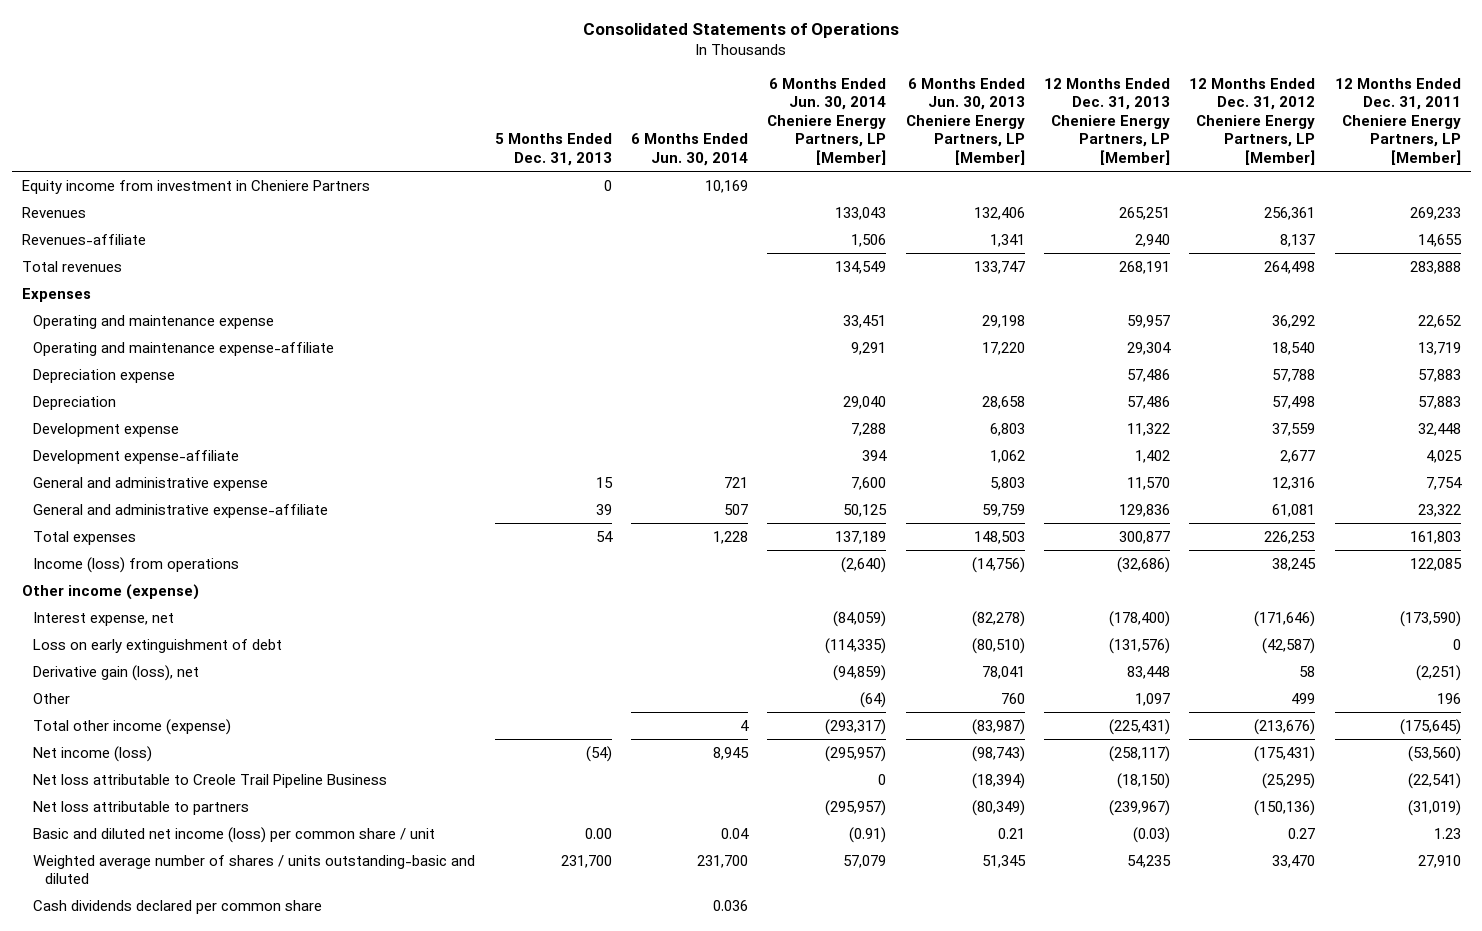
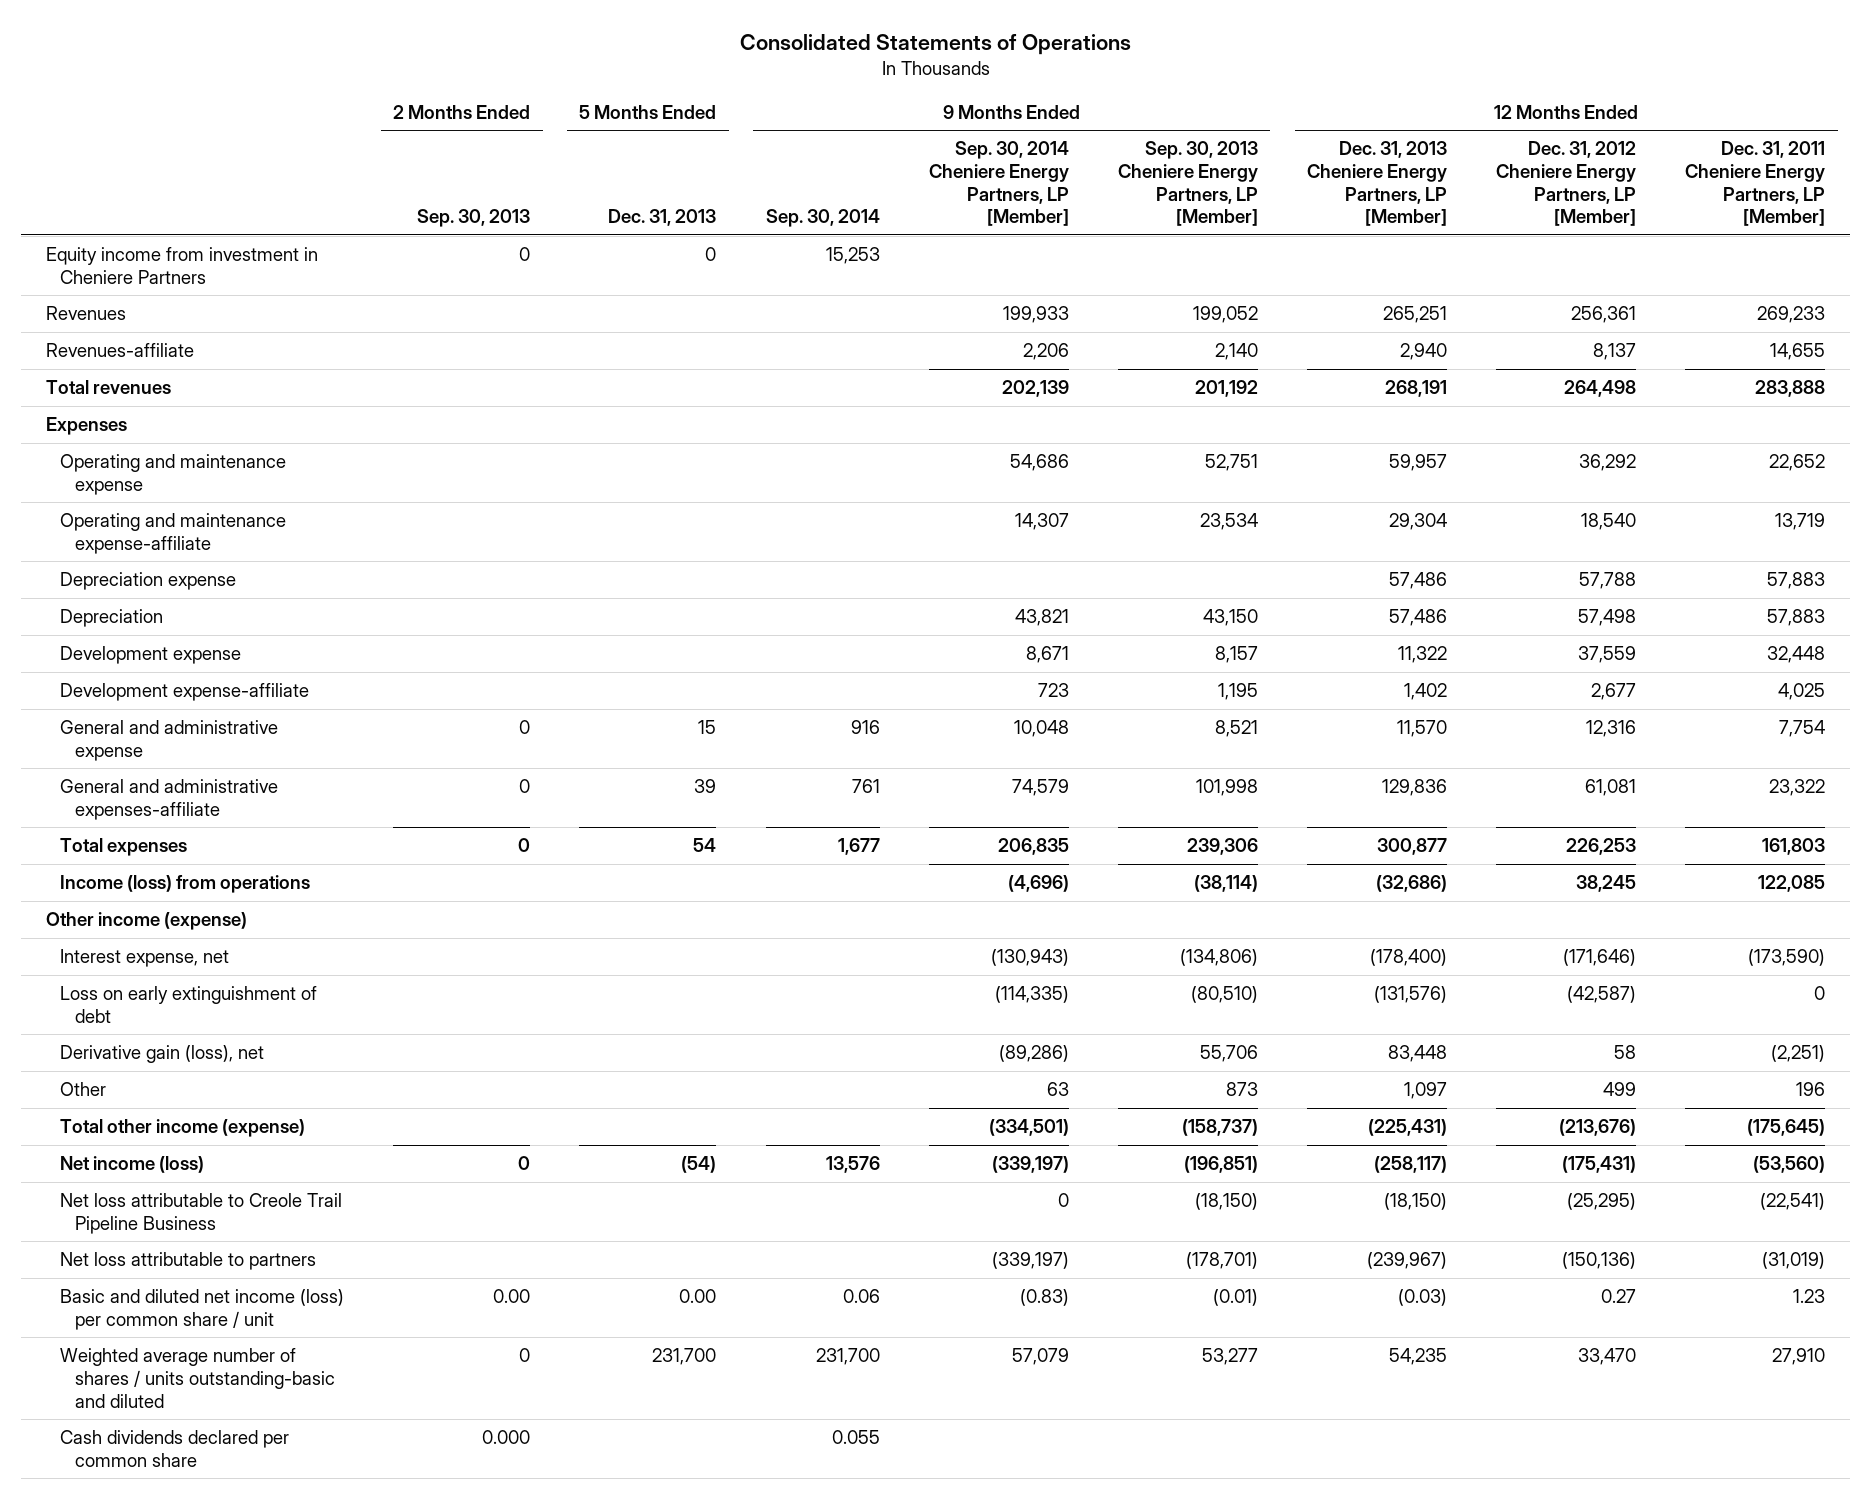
- | 5 Months Ended Dec. 31, 2013 | 6 Months Ended Jun. 30, 2014 | 6 Months Ended Jun. 30, 2014 Cheniere Energy Partners, LP [Member] | 6 Months Ended Jun. 30, 2013 Cheniere Energy Partners, LP [Member] | 12 Months Ended Dec. 31, 2013 Cheniere Energy Partners, LP [Member] | 12 Months Ended Dec. 31, 2012 Cheniere Energy Partners, LP [Member] | 12 Months Ended Dec. 31, 2011 Cheniere Energy Partners, LP [Member]
+ | 2 Months Ended Sep. 30, 2013 | 5 Months Ended Dec. 31, 2013 | 9 Months Ended Sep. 30, 2014 | 9 Months Ended Sep. 30, 2014 Cheniere Energy Partners, LP [Member] | 9 Months Ended Sep. 30, 2013 Cheniere Energy Partners, LP [Member] | 12 Months Ended Dec. 31, 2013 Cheniere Energy Partners, LP [Member] | 12 Months Ended Dec. 31, 2012 Cheniere Energy Partners, LP [Member] | 12 Months Ended Dec. 31, 2011 Cheniere Energy Partners, LP [Member]
- General and administrative expense-affiliate | 39 | 507 | 50,125 | 59,759 | 129,836 | 61,081 | 23,322
+ General and administrative expenses-affiliate | 0 | 39 | 761 | 74,579 | 101,998 | 129,836 | 61,081 | 23,322

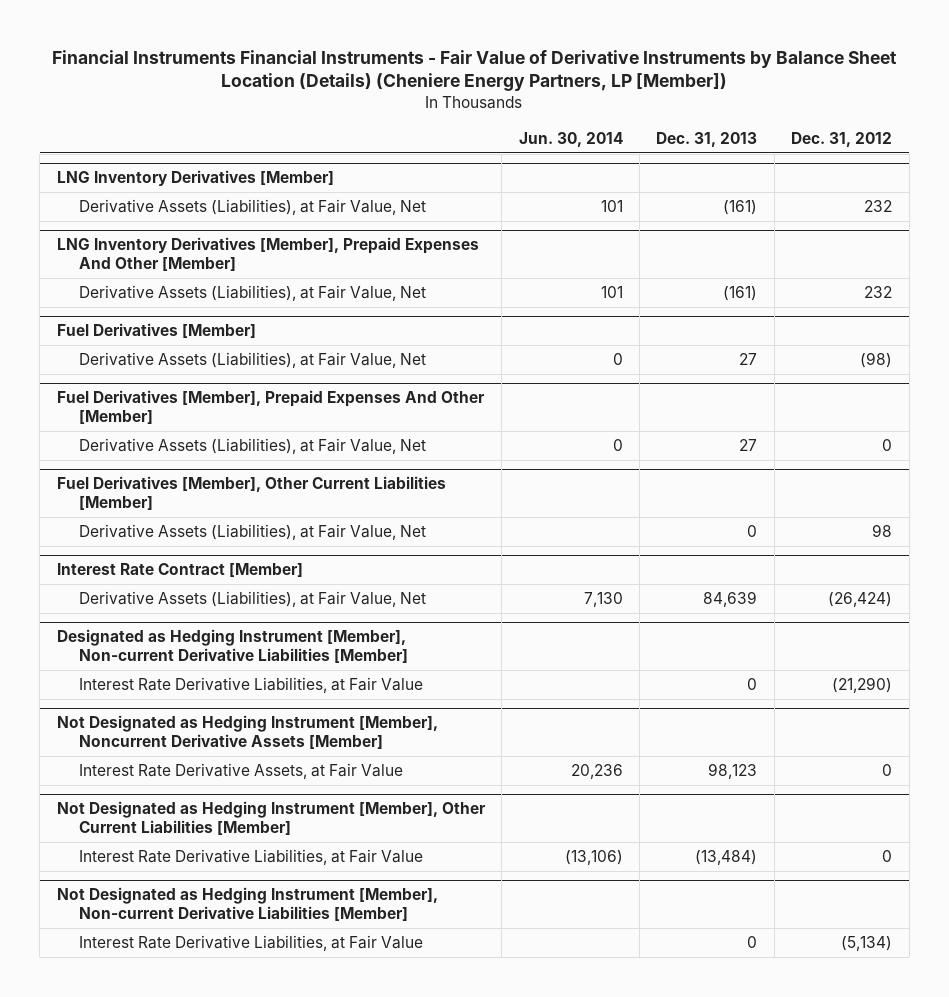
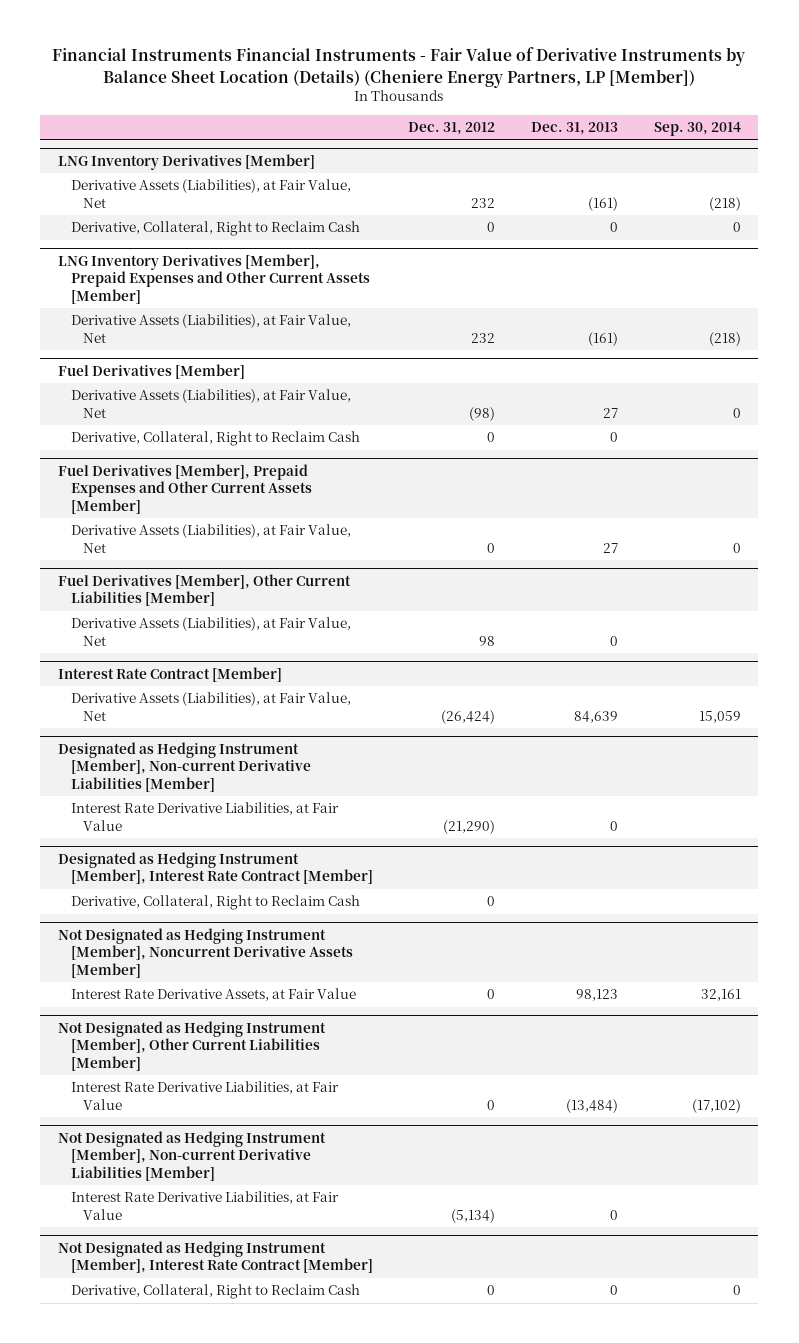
- | Jun. 30, 2014 | Dec. 31, 2013 | Dec. 31, 2012
+ | Dec. 31, 2012 | Dec. 31, 2013 | Sep. 30, 2014
- LNG Inventory Derivatives [Member], Prepaid Expenses And Other [Member]
@ LNG Inventory Derivatives [Member]
+ Derivative, Collateral, Right to Reclaim Cash | 0 | 0 | 0
+ LNG Inventory Derivatives [Member], Prepaid Expenses and Other Current Assets [Member]
- Fuel Derivatives [Member], Prepaid Expenses And Other [Member]
@ Fuel Derivatives [Member]
+ Derivative, Collateral, Right to Reclaim Cash | 0 | 0 |
+ Fuel Derivatives [Member], Prepaid Expenses and Other Current Assets [Member]
+ Designated as Hedging Instrument [Member], Interest Rate Contract [Member]
+ Derivative, Collateral, Right to Reclaim Cash | 0 | |
+ Not Designated as Hedging Instrument [Member], Interest Rate Contract [Member]
+ Derivative, Collateral, Right to Reclaim Cash | 0 | 0 | 0

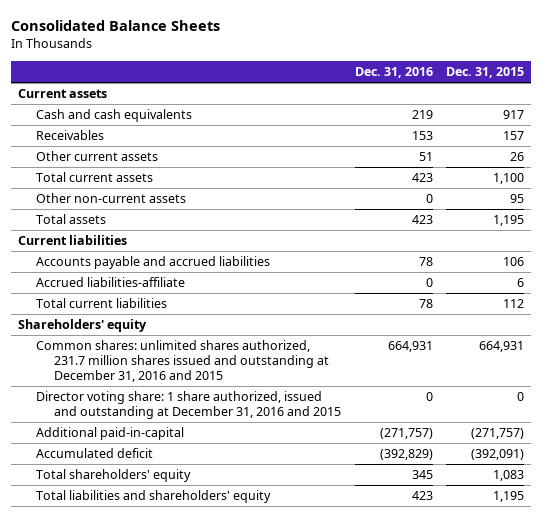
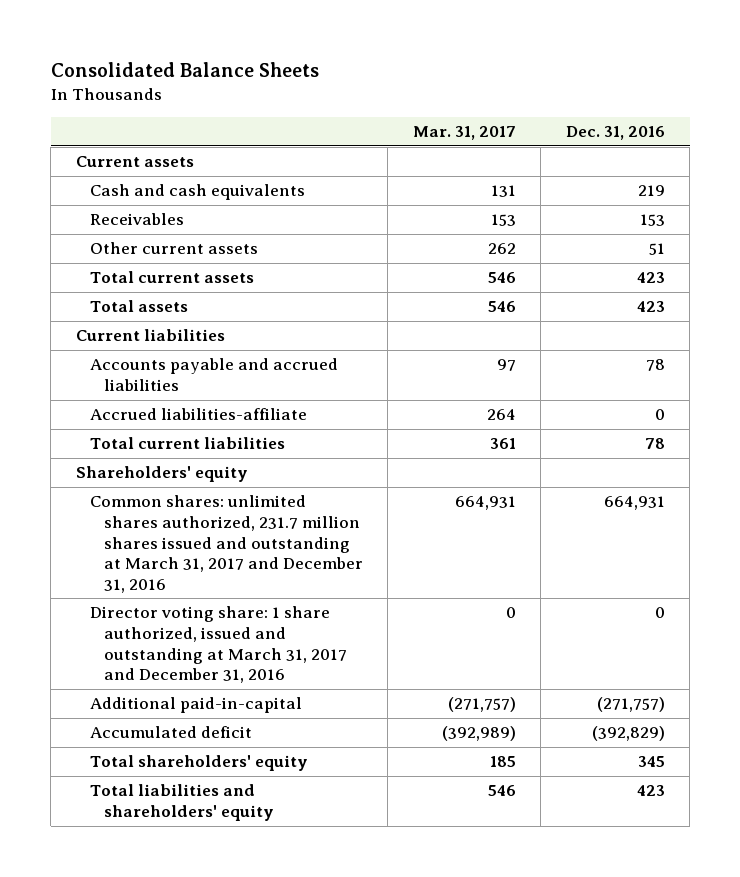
- | Dec. 31, 2016 | Dec. 31, 2015
+ | Mar. 31, 2017 | Dec. 31, 2016
- Other non-current assets | 0 | 95
- Common shares: unlimited shares authorized, 231.7 million shares issued and outstanding at December 31, 2016 and 2015 | 664,931 | 664,931
- Director voting share: 1 share authorized, issued and outstanding at December 31, 2016 and 2015 | 0 | 0
+ Common shares: unlimited shares authorized, 231.7 million shares issued and outstanding at March 31, 2017 and December 31, 2016 | 664,931 | 664,931
+ Director voting share: 1 share authorized, issued and outstanding at March 31, 2017 and December 31, 2016 | 0 | 0

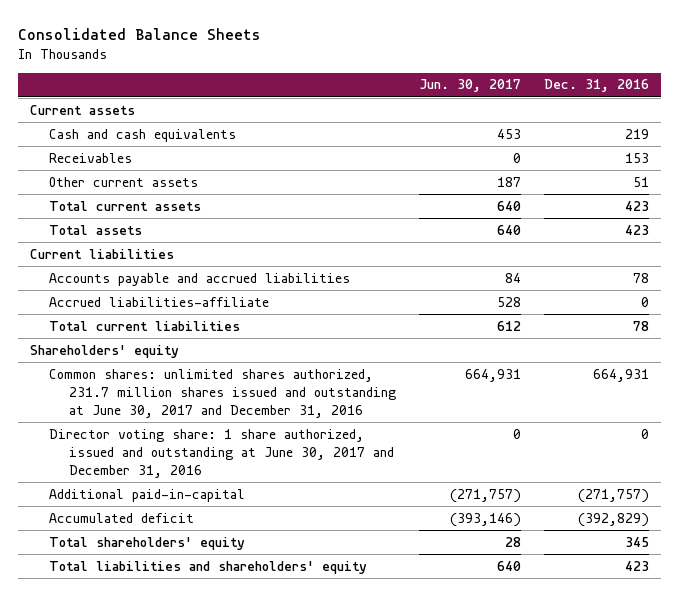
- | Mar. 31, 2017 | Dec. 31, 2016
+ | Jun. 30, 2017 | Dec. 31, 2016
- Common shares: unlimited shares authorized, 231.7 million shares issued and outstanding at March 31, 2017 and December 31, 2016 | 664,931 | 664,931
- Director voting share: 1 share authorized, issued and outstanding at March 31, 2017 and December 31, 2016 | 0 | 0
+ Common shares: unlimited shares authorized, 231.7 million shares issued and outstanding at June 30, 2017 and December 31, 2016 | 664,931 | 664,931
+ Director voting share: 1 share authorized, issued and outstanding at June 30, 2017 and December 31, 2016 | 0 | 0

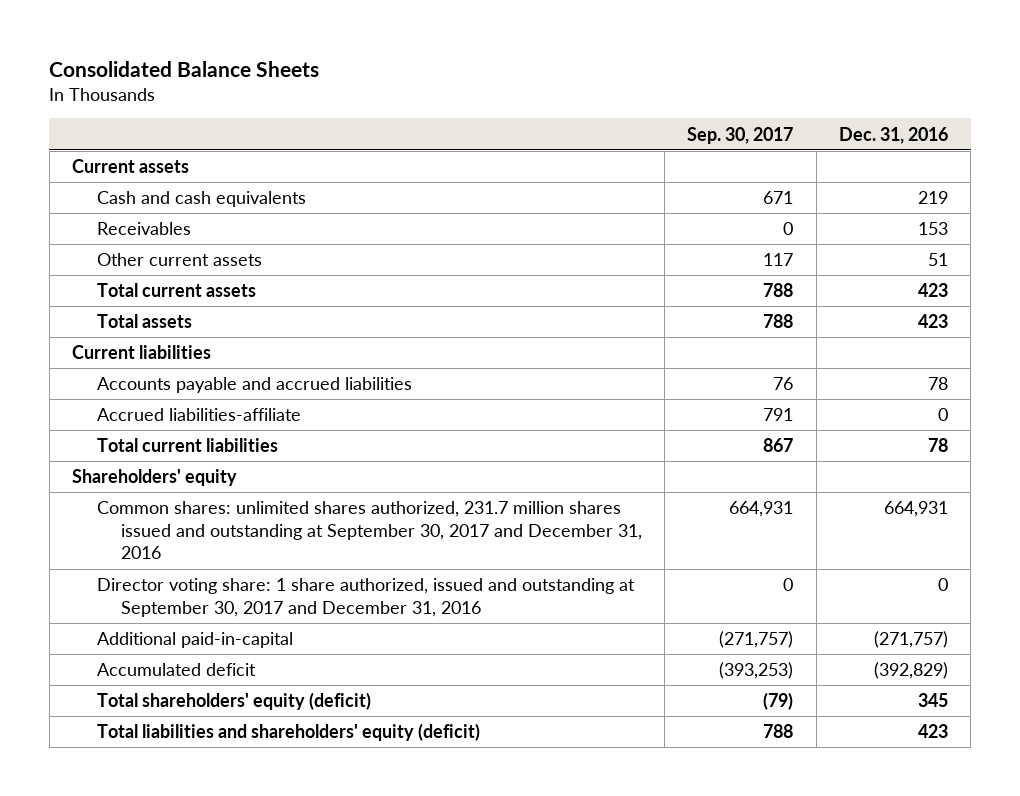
- | Jun. 30, 2017 | Dec. 31, 2016
+ | Sep. 30, 2017 | Dec. 31, 2016
- Common shares: unlimited shares authorized, 231.7 million shares issued and outstanding at June 30, 2017 and December 31, 2016 | 664,931 | 664,931
- Director voting share: 1 share authorized, issued and outstanding at June 30, 2017 and December 31, 2016 | 0 | 0
+ Common shares: unlimited shares authorized, 231.7 million shares issued and outstanding at September 30, 2017 and December 31, 2016 | 664,931 | 664,931
+ Director voting share: 1 share authorized, issued and outstanding at September 30, 2017 and December 31, 2016 | 0 | 0
- Total shareholders' equity | 28 | 345
- Total liabilities and shareholders' equity | 640 | 423
+ Total shareholders' equity (deficit) | (79) | 345
+ Total liabilities and shareholders' equity (deficit) | 788 | 423

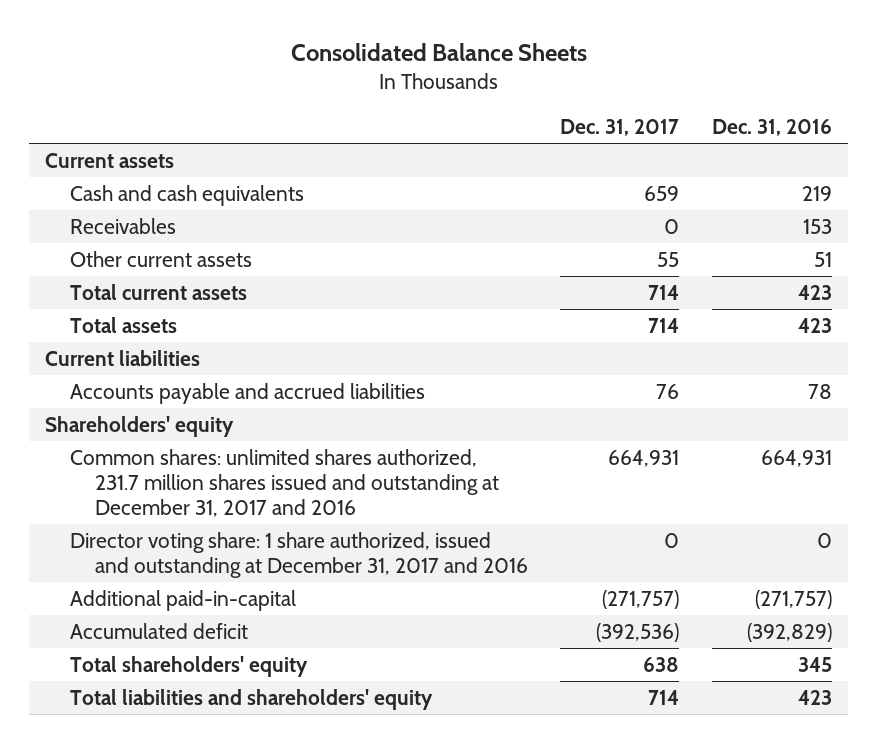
- | Sep. 30, 2017 | Dec. 31, 2016
+ | Dec. 31, 2017 | Dec. 31, 2016
- Accrued liabilities-affiliate | 791 | 0
- Total current liabilities | 867 | 78
- Common shares: unlimited shares authorized, 231.7 million shares issued and outstanding at September 30, 2017 and December 31, 2016 | 664,931 | 664,931
- Director voting share: 1 share authorized, issued and outstanding at September 30, 2017 and December 31, 2016 | 0 | 0
+ Common shares: unlimited shares authorized, 231.7 million shares issued and outstanding at December 31, 2017 and 2016 | 664,931 | 664,931
+ Director voting share: 1 share authorized, issued and outstanding at December 31, 2017 and 2016 | 0 | 0
- Total shareholders' equity (deficit) | (79) | 345
- Total liabilities and shareholders' equity (deficit) | 788 | 423
+ Total shareholders' equity | 638 | 345
+ Total liabilities and shareholders' equity | 714 | 423

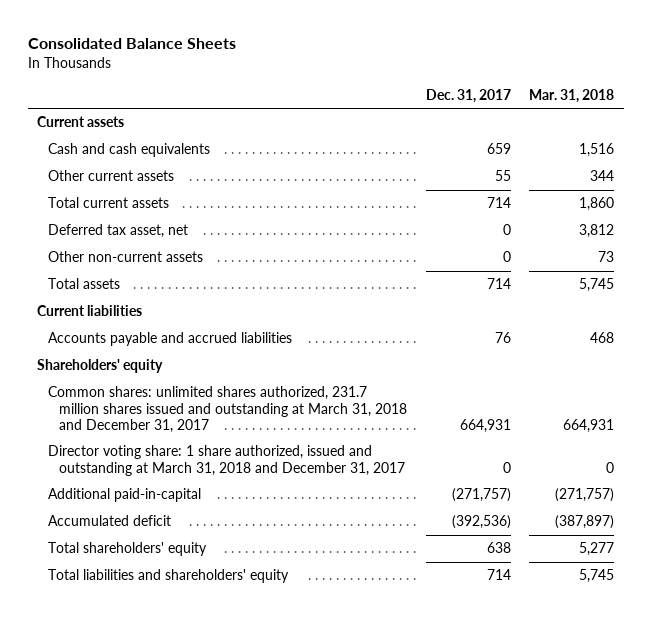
- | Dec. 31, 2017 | Dec. 31, 2016
+ | Dec. 31, 2017 | Mar. 31, 2018
- Receivables | 0 | 153
+ Deferred tax asset, net | 0 | 3,812
+ Other non-current assets | 0 | 73
- Common shares: unlimited shares authorized, 231.7 million shares issued and outstanding at December 31, 2017 and 2016 | 664,931 | 664,931
- Director voting share: 1 share authorized, issued and outstanding at December 31, 2017 and 2016 | 0 | 0
+ Common shares: unlimited shares authorized, 231.7 million shares issued and outstanding at March 31, 2018 and December 31, 2017 | 664,931 | 664,931
+ Director voting share: 1 share authorized, issued and outstanding at March 31, 2018 and December 31, 2017 | 0 | 0

